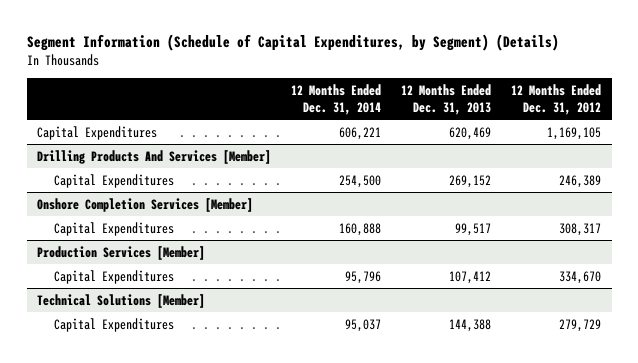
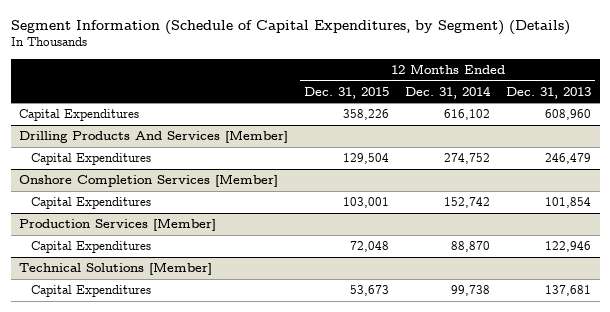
- | 12 Months Ended Dec. 31, 2014 | 12 Months Ended Dec. 31, 2013 | 12 Months Ended Dec. 31, 2012
+ | 12 Months Ended Dec. 31, 2015 | 12 Months Ended Dec. 31, 2014 | 12 Months Ended Dec. 31, 2013
- Capital Expenditures | 606,221 | 620,469 | 1,169,105
+ Capital Expenditures | 358,226 | 616,102 | 608,960
@ Drilling Products And Services [Member]
- Capital Expenditures | 254,500 | 269,152 | 246,389
+ Capital Expenditures | 129,504 | 274,752 | 246,479
@ Onshore Completion Services [Member]
- Capital Expenditures | 160,888 | 99,517 | 308,317
+ Capital Expenditures | 103,001 | 152,742 | 101,854
@ Production Services [Member]
- Capital Expenditures | 95,796 | 107,412 | 334,670
+ Capital Expenditures | 72,048 | 88,870 | 122,946
@ Technical Solutions [Member]
- Capital Expenditures | 95,037 | 144,388 | 279,729
+ Capital Expenditures | 53,673 | 99,738 | 137,681

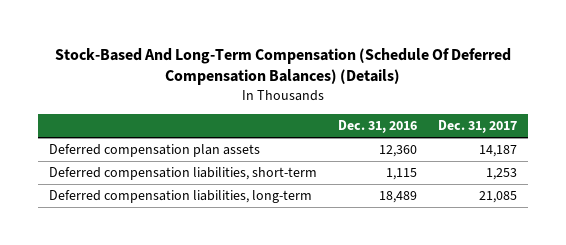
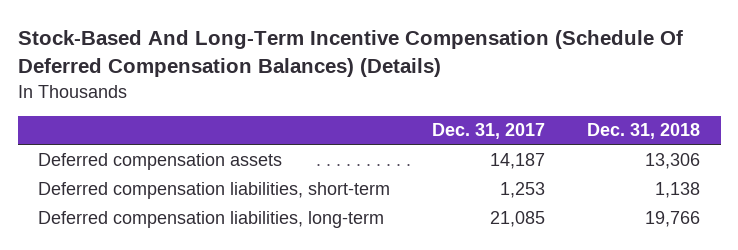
- Stock-Based And Long-Term Compensation (Schedule Of Deferred Compensation Balances) (Details)
+ Stock-Based And Long-Term Incentive Compensation (Schedule Of Deferred Compensation Balances) (Details)
- | Dec. 31, 2016 | Dec. 31, 2017
+ | Dec. 31, 2017 | Dec. 31, 2018
- Deferred compensation plan assets | 12,360 | 14,187
+ Deferred compensation assets | 14,187 | 13,306

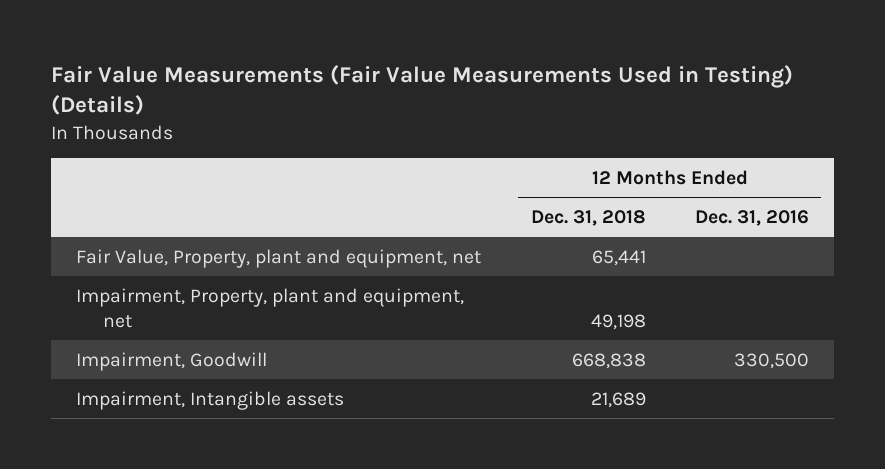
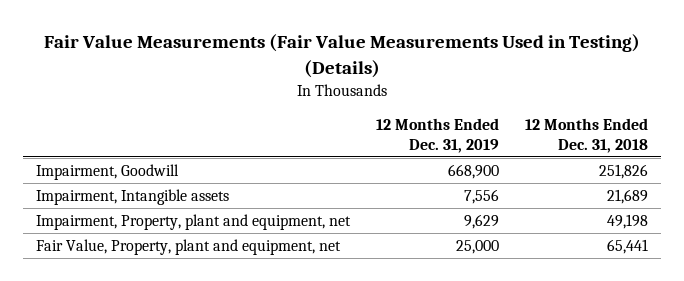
- | 12 Months Ended Dec. 31, 2018 | 12 Months Ended Dec. 31, 2016
+ | 12 Months Ended Dec. 31, 2019 | 12 Months Ended Dec. 31, 2018
- Impairment, Goodwill | 668,838 | 330,500
+ Impairment, Goodwill | 668,900 | 251,826
moved down: Impairment, Property, plant and equipment, net | 9,629 | 49,198
moved down: Fair Value, Property, plant and equipment, net | 25,000 | 65,441

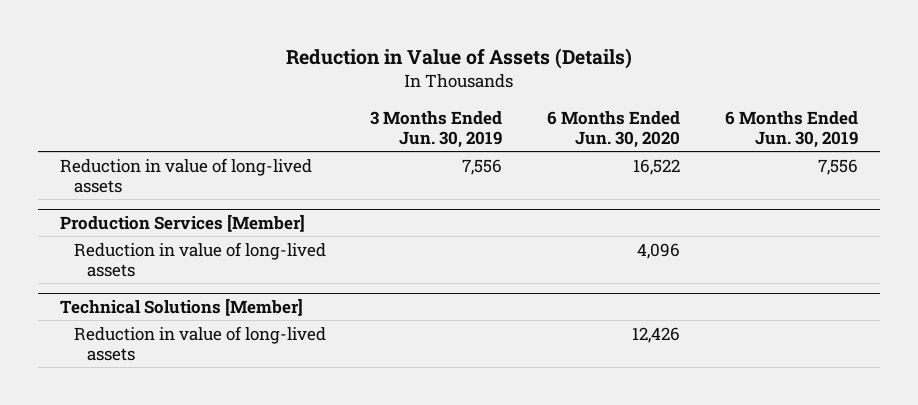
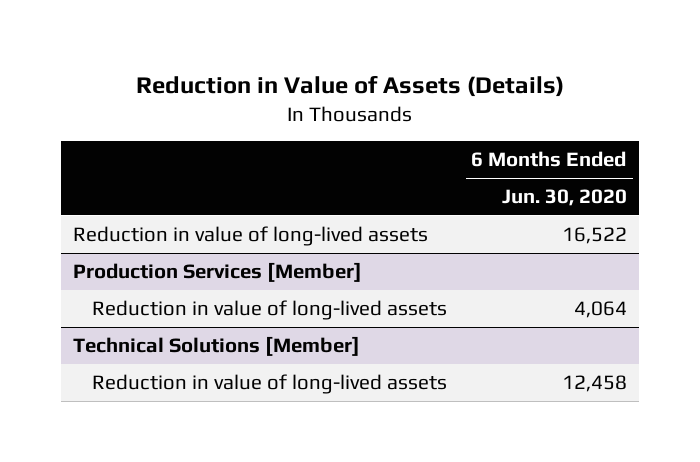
- | 3 Months Ended Jun. 30, 2019 | 6 Months Ended Jun. 30, 2020 | 6 Months Ended Jun. 30, 2019
+ | 6 Months Ended Jun. 30, 2020
@ Production Services [Member]
- Reduction in value of long-lived assets | | 4,096 |
+ Reduction in value of long-lived assets | 4,064
@ Technical Solutions [Member]
- Reduction in value of long-lived assets | | 12,426 |
+ Reduction in value of long-lived assets | 12,458

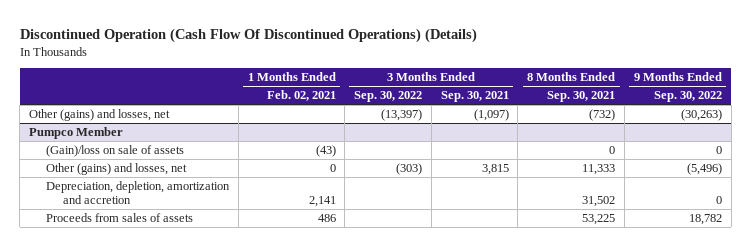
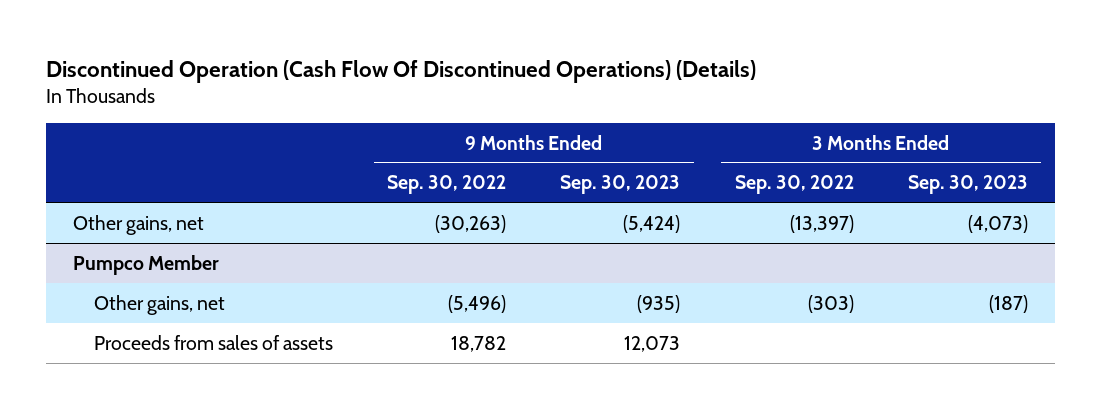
- | 1 Months Ended Feb. 02, 2021 | 3 Months Ended Sep. 30, 2022 | 3 Months Ended Sep. 30, 2021 | 8 Months Ended Sep. 30, 2021 | 9 Months Ended Sep. 30, 2022
+ | 9 Months Ended Sep. 30, 2022 | 9 Months Ended Sep. 30, 2023 | 3 Months Ended Sep. 30, 2022 | 3 Months Ended Sep. 30, 2023
- Other (gains) and losses, net | | (13,397) | (1,097) | (732) | (30,263)
+ Other gains, net | (30,263) | (5,424) | (13,397) | (4,073)
@ Pumpco Member
- (Gain)/loss on sale of assets | (43) | | | 0 | 0
- Other (gains) and losses, net | 0 | (303) | 3,815 | 11,333 | (5,496)
- Depreciation, depletion, amortization and accretion | 2,141 | | | 31,502 | 0
+ Other gains, net | (5,496) | (935) | (303) | (187)

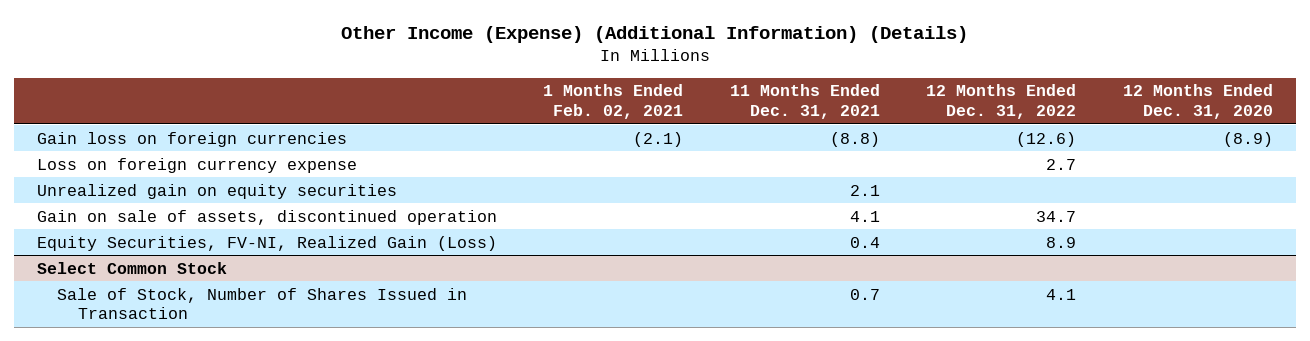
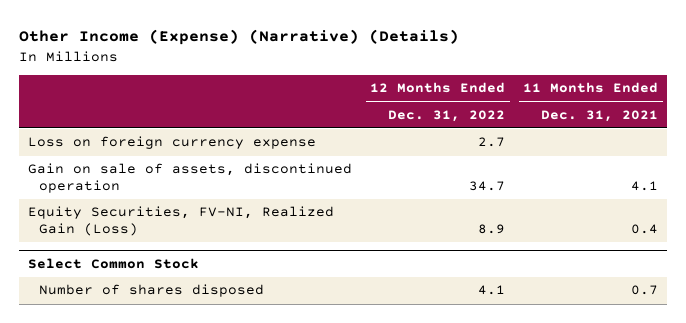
- Other Income (Expense) (Additional Information) (Details)
+ Other Income (Expense) (Narrative) (Details)
- | 1 Months Ended Feb. 02, 2021 | 11 Months Ended Dec. 31, 2021 | 12 Months Ended Dec. 31, 2022 | 12 Months Ended Dec. 31, 2020
+ | 12 Months Ended Dec. 31, 2022 | 11 Months Ended Dec. 31, 2021
- Gain loss on foreign currencies | (2.1) | (8.8) | (12.6) | (8.9)
- Unrealized gain on equity securities | | 2.1 | |
@ Select Common Stock
- Sale of Stock, Number of Shares Issued in Transaction | | 0.7 | 4.1 |
+ Number of shares disposed | 4.1 | 0.7

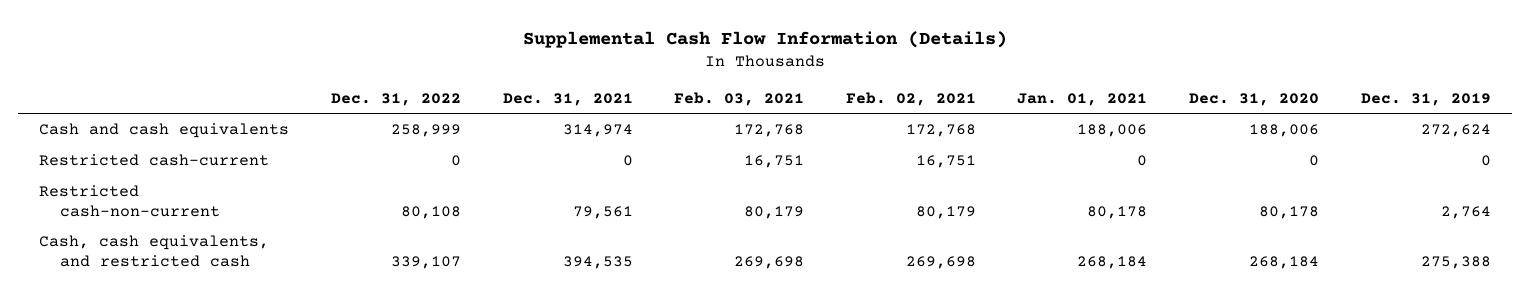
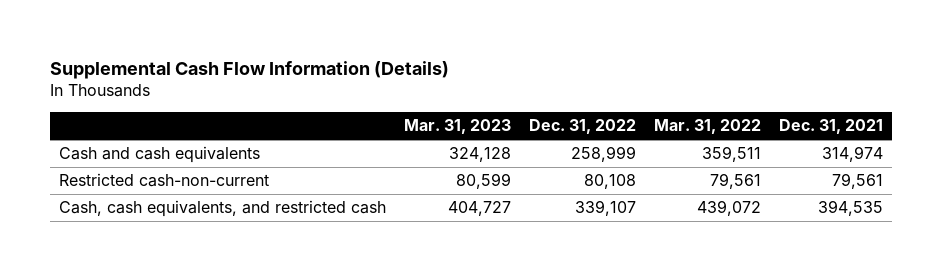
- | Dec. 31, 2022 | Dec. 31, 2021 | Feb. 03, 2021 | Feb. 02, 2021 | Jan. 01, 2021 | Dec. 31, 2020 | Dec. 31, 2019
+ | Mar. 31, 2023 | Dec. 31, 2022 | Mar. 31, 2022 | Dec. 31, 2021
- Restricted cash-current | 0 | 0 | 16,751 | 16,751 | 0 | 0 | 0

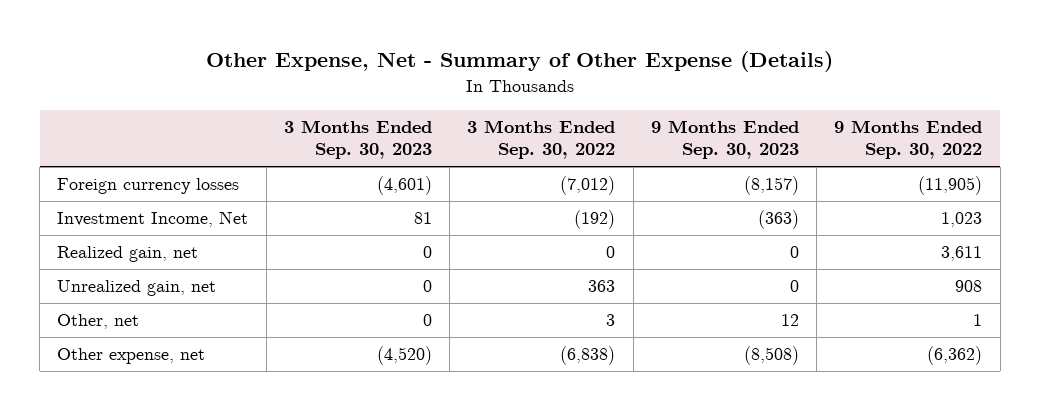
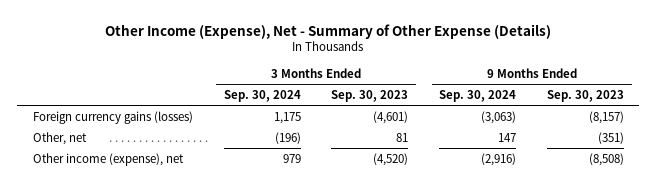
- Other Expense, Net - Summary of Other Expense (Details)
+ Other Income (Expense), Net - Summary of Other Expense (Details)
- | 3 Months Ended Sep. 30, 2023 | 3 Months Ended Sep. 30, 2022 | 9 Months Ended Sep. 30, 2023 | 9 Months Ended Sep. 30, 2022
+ | 3 Months Ended Sep. 30, 2024 | 3 Months Ended Sep. 30, 2023 | 9 Months Ended Sep. 30, 2024 | 9 Months Ended Sep. 30, 2023
- Foreign currency losses | (4,601) | (7,012) | (8,157) | (11,905)
- Investment Income, Net | 81 | (192) | (363) | 1,023
- Realized gain, net | 0 | 0 | 0 | 3,611
- Unrealized gain, net | 0 | 363 | 0 | 908
- Other, net | 0 | 3 | 12 | 1
- Other expense, net | (4,520) | (6,838) | (8,508) | (6,362)
+ Foreign currency gains (losses) | 1,175 | (4,601) | (3,063) | (8,157)
+ Other, net | (196) | 81 | 147 | (351)
+ Other income (expense), net | 979 | (4,520) | (2,916) | (8,508)

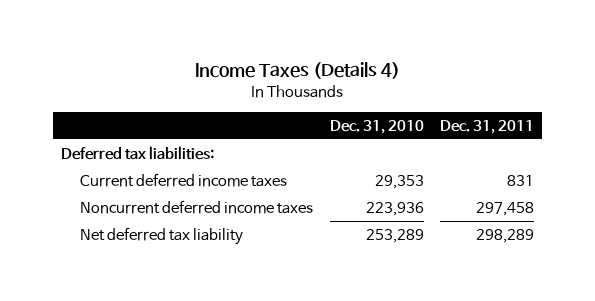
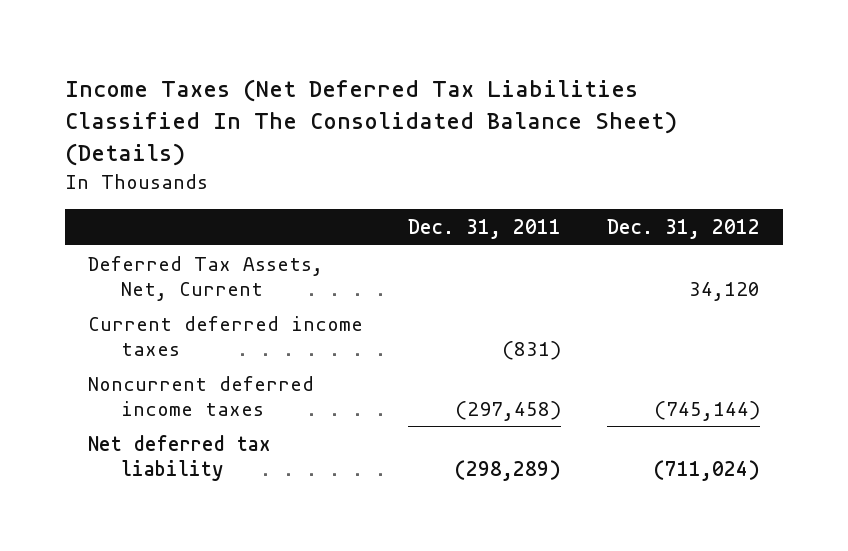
- Income Taxes (Details 4)
+ Income Taxes (Net Deferred Tax Liabilities Classified In The Consolidated Balance Sheet) (Details)
- | Dec. 31, 2010 | Dec. 31, 2011
+ | Dec. 31, 2011 | Dec. 31, 2012
- Deferred tax liabilities:
- Current deferred income taxes | 29,353 | 831
- Noncurrent deferred income taxes | 223,936 | 297,458
- Net deferred tax liability | 253,289 | 298,289
+ Deferred Tax Assets, Net, Current | | 34,120
+ Current deferred income taxes | (831) |
+ Noncurrent deferred income taxes | (297,458) | (745,144)
+ Net deferred tax liability | (298,289) | (711,024)

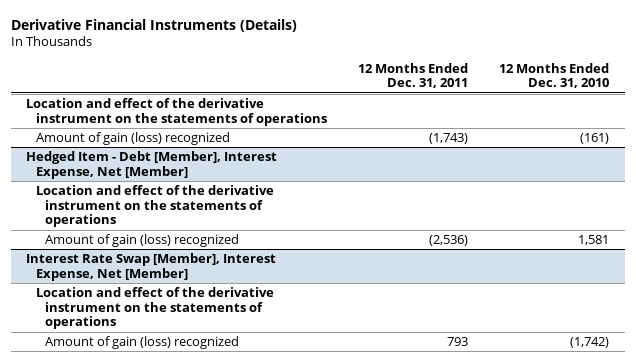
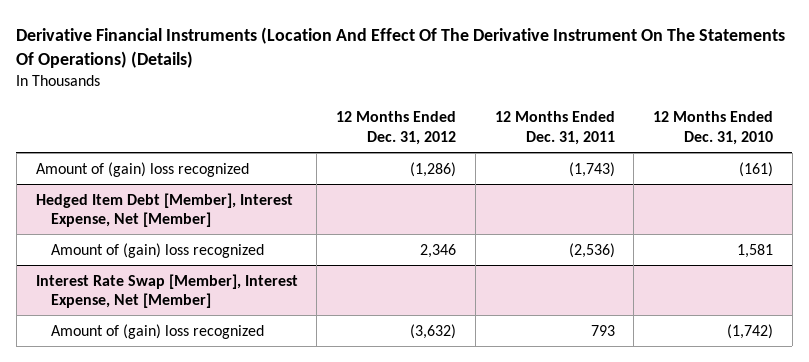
- Derivative Financial Instruments (Details)
+ Derivative Financial Instruments (Location And Effect Of The Derivative Instrument On The Statements Of Operations) (Details)
- | 12 Months Ended Dec. 31, 2011 | 12 Months Ended Dec. 31, 2010
+ | 12 Months Ended Dec. 31, 2012 | 12 Months Ended Dec. 31, 2011 | 12 Months Ended Dec. 31, 2010
- Location and effect of the derivative instrument on the statements of operations
- Amount of gain (loss) recognized | (1,743) | (161)
- Hedged Item - Debt [Member], Interest Expense, Net [Member]
- Location and effect of the derivative instrument on the statements of operations
- Amount of gain (loss) recognized | (2,536) | 1,581
+ Amount of (gain) loss recognized | (1,286) | (1,743) | (161)
+ Hedged Item Debt [Member], Interest Expense, Net [Member]
+ Amount of (gain) loss recognized | 2,346 | (2,536) | 1,581
@ Interest Rate Swap [Member], Interest Expense, Net [Member]
- Location and effect of the derivative instrument on the statements of operations
- Amount of gain (loss) recognized | 793 | (1,742)
+ Amount of (gain) loss recognized | (3,632) | 793 | (1,742)

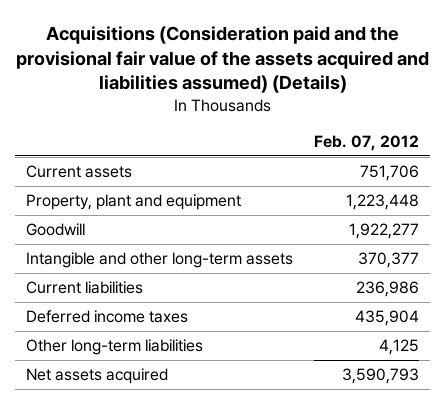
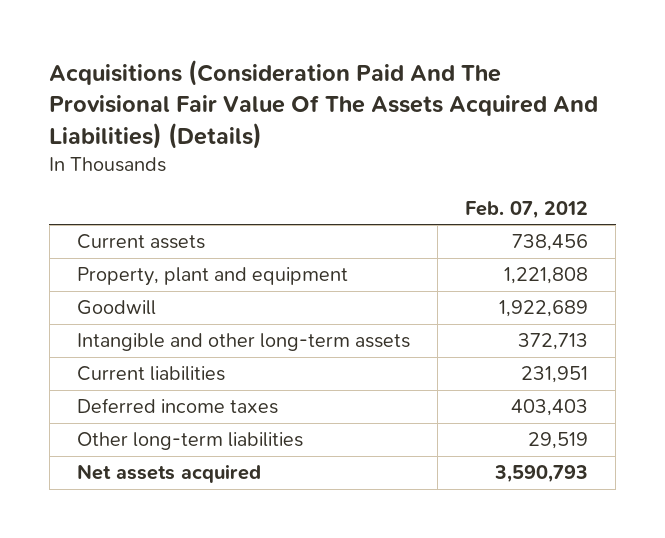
- Acquisitions (Consideration paid and the provisional fair value of the assets acquired and liabilities assumed) (Details)
+ Acquisitions (Consideration Paid And The Provisional Fair Value Of The Assets Acquired And Liabilities) (Details)
- Current assets | 751,706
- Property, plant and equipment | 1,223,448
- Goodwill | 1,922,277
- Intangible and other long-term assets | 370,377
- Current liabilities | 236,986
- Deferred income taxes | 435,904
- Other long-term liabilities | 4,125
+ Current assets | 738,456
+ Property, plant and equipment | 1,221,808
+ Goodwill | 1,922,689
+ Intangible and other long-term assets | 372,713
+ Current liabilities | 231,951
+ Deferred income taxes | 403,403
+ Other long-term liabilities | 29,519

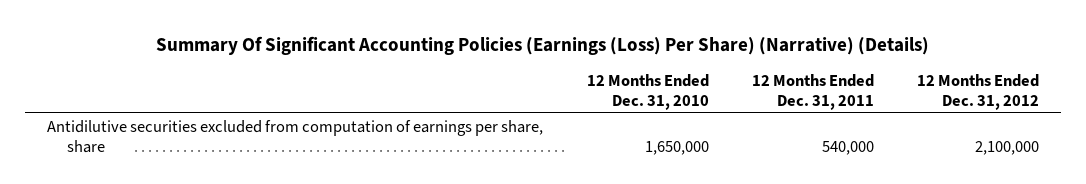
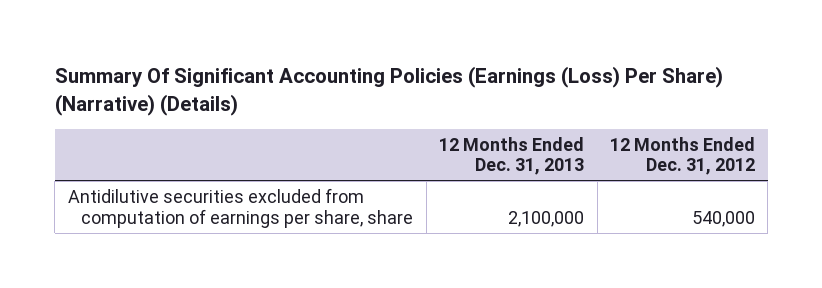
- | 12 Months Ended Dec. 31, 2010 | 12 Months Ended Dec. 31, 2011 | 12 Months Ended Dec. 31, 2012
+ | 12 Months Ended Dec. 31, 2013 | 12 Months Ended Dec. 31, 2012
- Antidilutive securities excluded from computation of earnings per share, share | 1,650,000 | 540,000 | 2,100,000
+ Antidilutive securities excluded from computation of earnings per share, share | 2,100,000 | 540,000

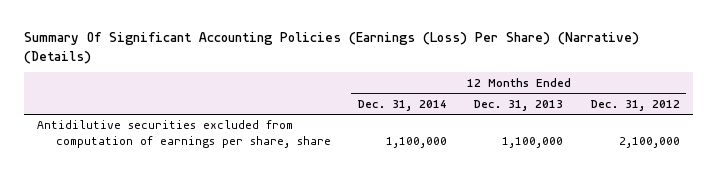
- | 12 Months Ended Dec. 31, 2013 | 12 Months Ended Dec. 31, 2012
+ | 12 Months Ended Dec. 31, 2014 | 12 Months Ended Dec. 31, 2013 | 12 Months Ended Dec. 31, 2012
- Antidilutive securities excluded from computation of earnings per share, share | 2,100,000 | 540,000
+ Antidilutive securities excluded from computation of earnings per share, share | 1,100,000 | 1,100,000 | 2,100,000

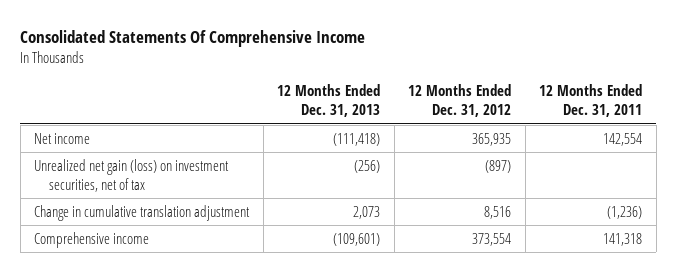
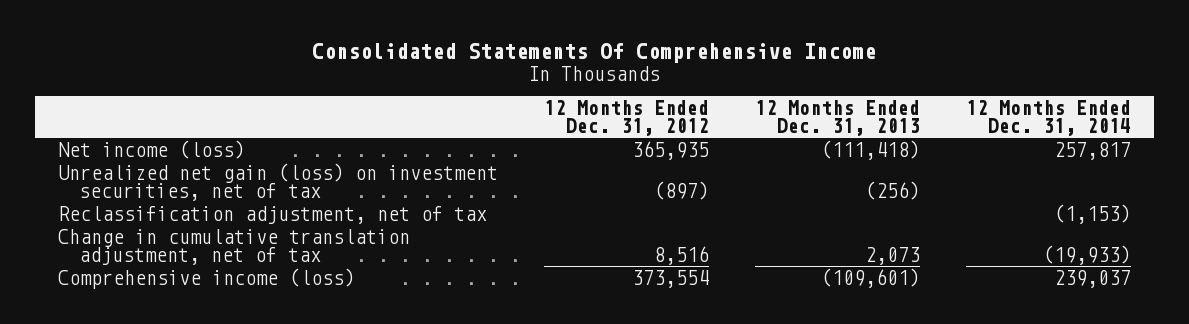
- | 12 Months Ended Dec. 31, 2013 | 12 Months Ended Dec. 31, 2012 | 12 Months Ended Dec. 31, 2011
+ | 12 Months Ended Dec. 31, 2012 | 12 Months Ended Dec. 31, 2013 | 12 Months Ended Dec. 31, 2014
- Net income | (111,418) | 365,935 | 142,554
+ Net income (loss) | 365,935 | (111,418) | 257,817
- Change in cumulative translation adjustment | 2,073 | 8,516 | (1,236)
- Comprehensive income | (109,601) | 373,554 | 141,318
+ Reclassification adjustment, net of tax | | | (1,153)
+ Change in cumulative translation adjustment, net of tax | 8,516 | 2,073 | (19,933)
+ Comprehensive income (loss) | 373,554 | (109,601) | 239,037

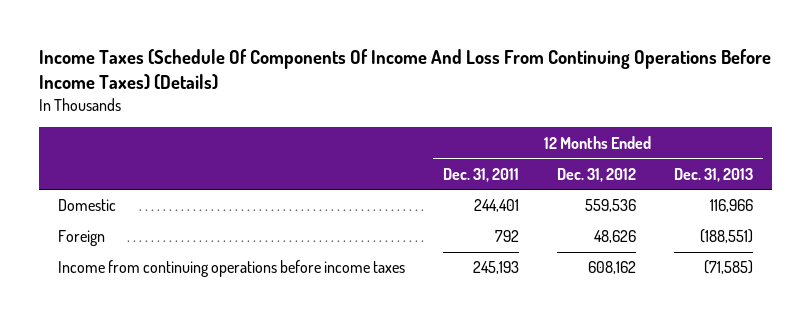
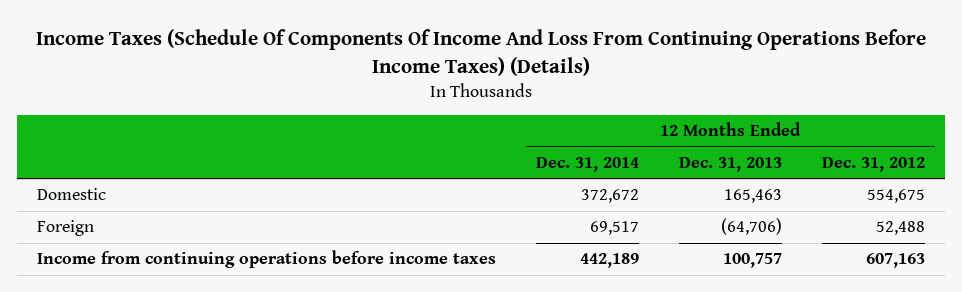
- | 12 Months Ended Dec. 31, 2011 | 12 Months Ended Dec. 31, 2012 | 12 Months Ended Dec. 31, 2013
+ | 12 Months Ended Dec. 31, 2014 | 12 Months Ended Dec. 31, 2013 | 12 Months Ended Dec. 31, 2012
- Domestic | 244,401 | 559,536 | 116,966
- Foreign | 792 | 48,626 | (188,551)
- Income from continuing operations before income taxes | 245,193 | 608,162 | (71,585)
+ Domestic | 372,672 | 165,463 | 554,675
+ Foreign | 69,517 | (64,706) | 52,488
+ Income from continuing operations before income taxes | 442,189 | 100,757 | 607,163

